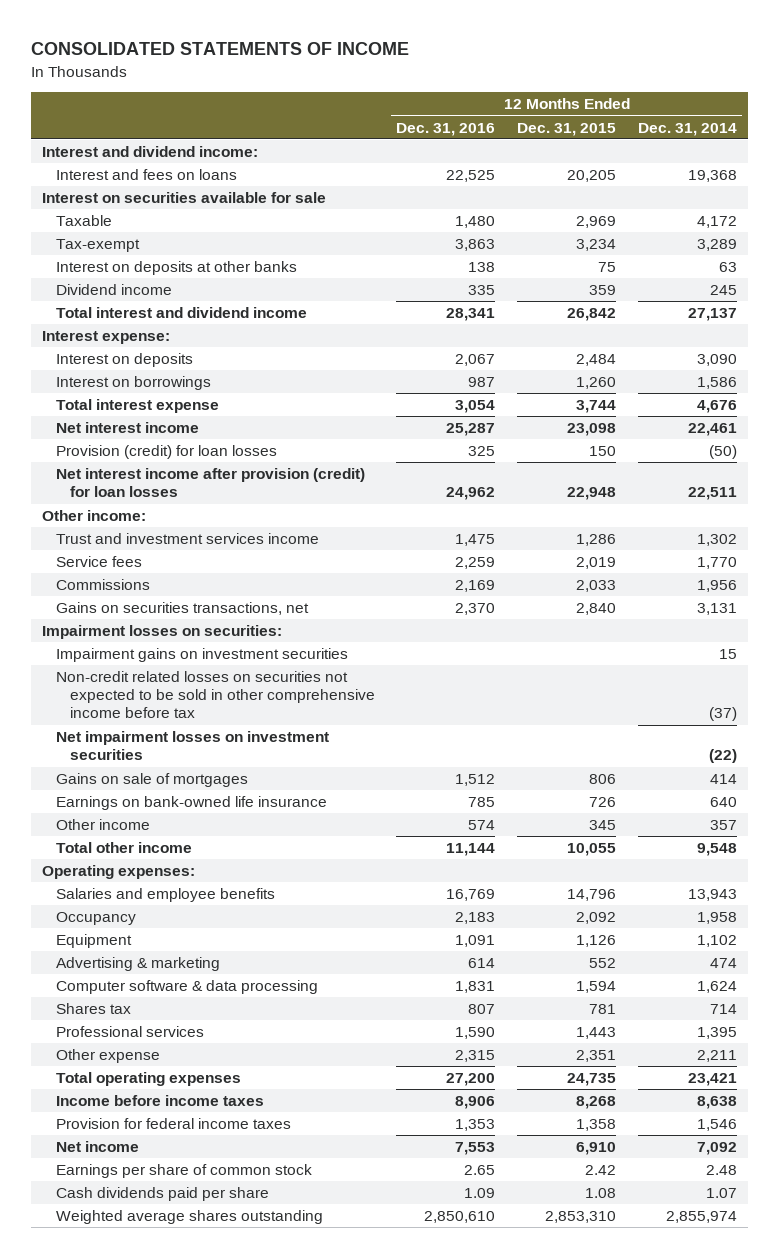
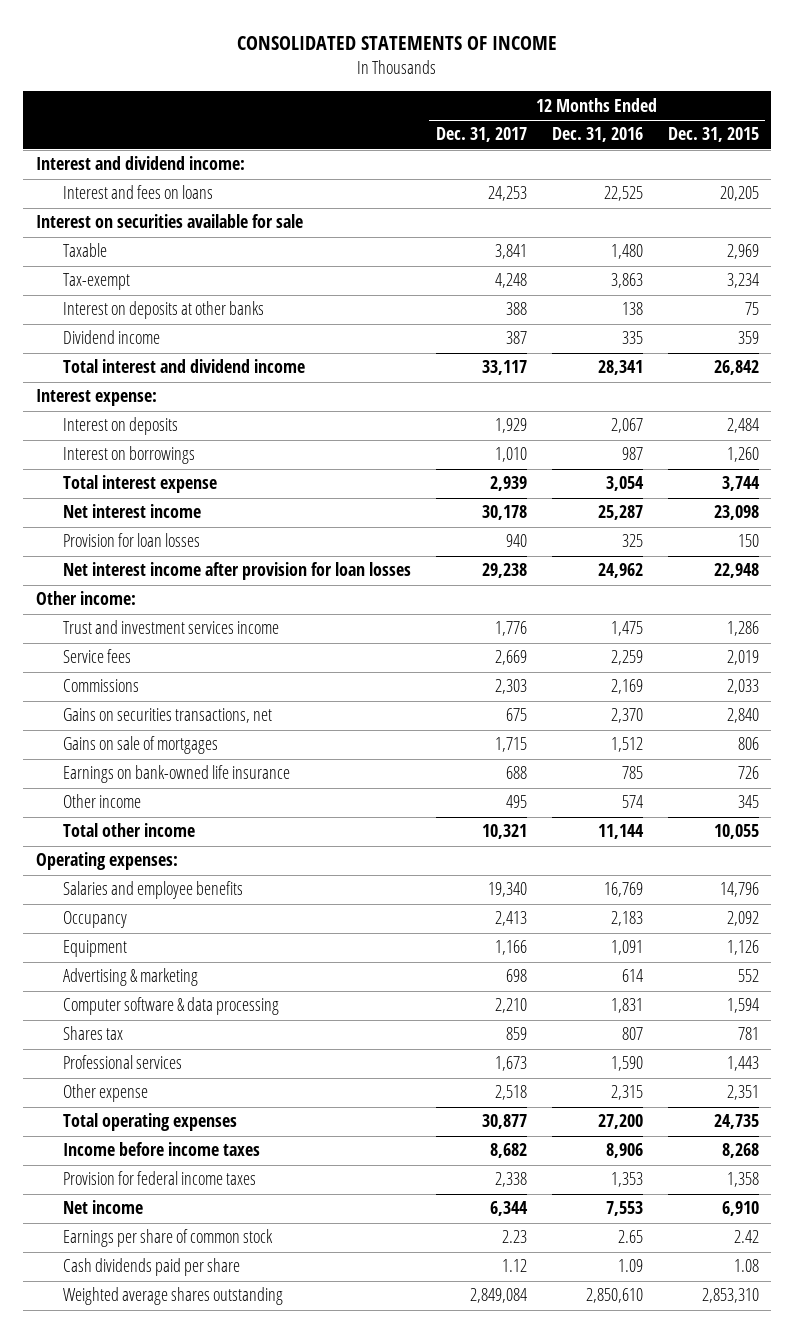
- | 12 Months Ended Dec. 31, 2016 | 12 Months Ended Dec. 31, 2015 | 12 Months Ended Dec. 31, 2014
+ | 12 Months Ended Dec. 31, 2017 | 12 Months Ended Dec. 31, 2016 | 12 Months Ended Dec. 31, 2015
- Provision (credit) for loan losses | 325 | 150 | (50)
- Net interest income after provision (credit) for loan losses | 24,962 | 22,948 | 22,511
+ Provision for loan losses | 940 | 325 | 150
+ Net interest income after provision for loan losses | 29,238 | 24,962 | 22,948
- Impairment losses on securities:
- Impairment gains on investment securities | | | 15
- Non-credit related losses on securities not expected to be sold in other comprehensive income before tax | | | (37)
- Net impairment losses on investment securities | | | (22)

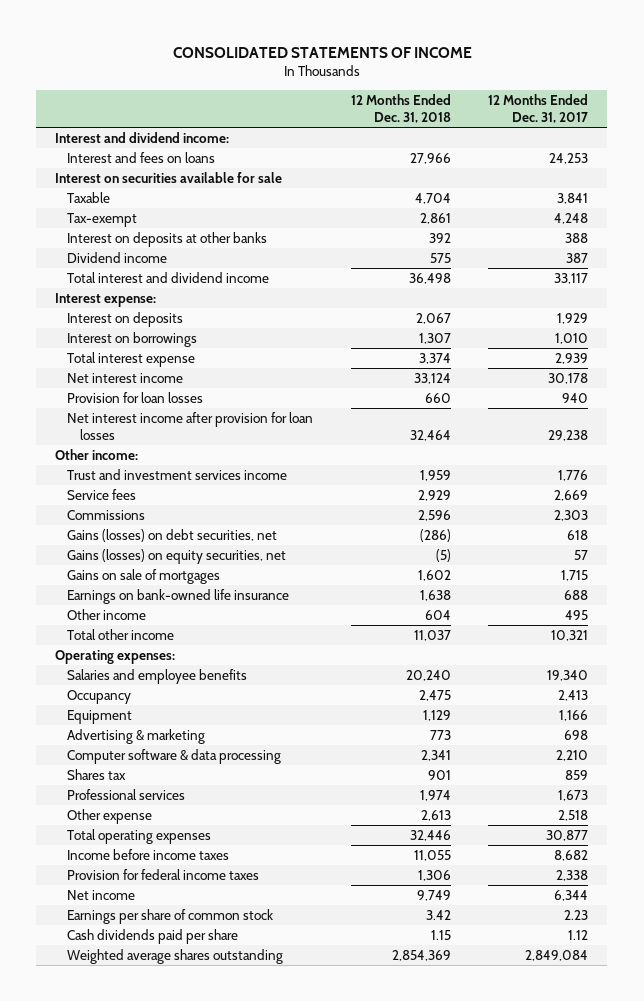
- | 12 Months Ended Dec. 31, 2017 | 12 Months Ended Dec. 31, 2016 | 12 Months Ended Dec. 31, 2015
+ | 12 Months Ended Dec. 31, 2018 | 12 Months Ended Dec. 31, 2017
- Gains on securities transactions, net | 675 | 2,370 | 2,840
+ Gains (losses) on debt securities, net | (286) | 618
+ Gains (losses) on equity securities, net | (5) | 57

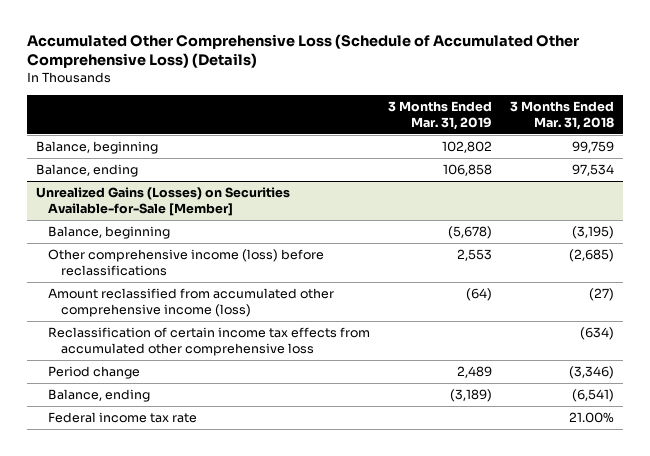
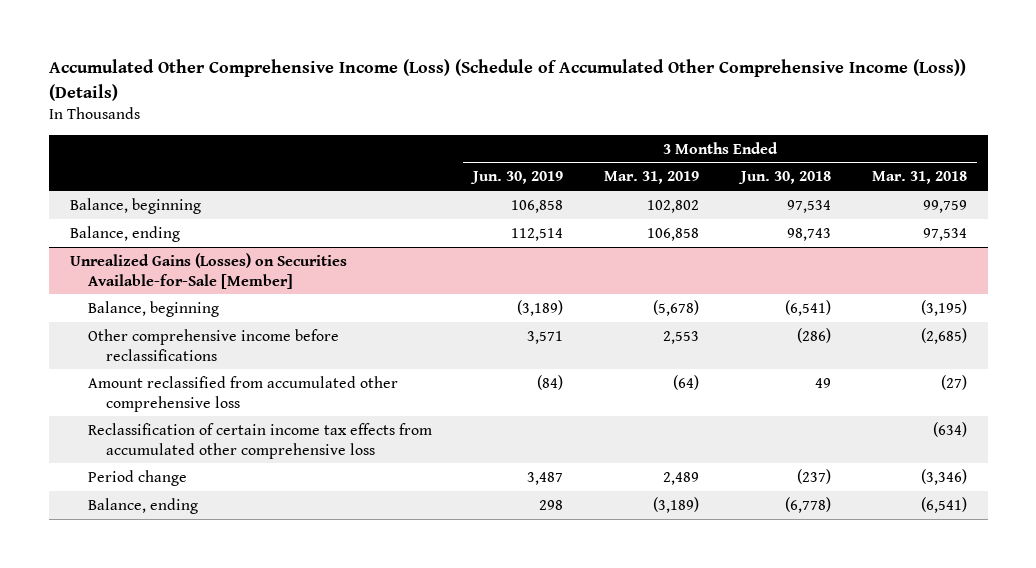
- Accumulated Other Comprehensive Loss (Schedule of Accumulated Other Comprehensive Loss) (Details)
+ Accumulated Other Comprehensive Income (Loss) (Schedule of Accumulated Other Comprehensive Income (Loss)) (Details)
- | 3 Months Ended Mar. 31, 2019 | 3 Months Ended Mar. 31, 2018
+ | 3 Months Ended Jun. 30, 2019 | 3 Months Ended Mar. 31, 2019 | 3 Months Ended Jun. 30, 2018 | 3 Months Ended Mar. 31, 2018
@ Unrealized Gains (Losses) on Securities Available-for-Sale [Member]
- Other comprehensive income (loss) before reclassifications | 2,553 | (2,685)
- Amount reclassified from accumulated other comprehensive income (loss) | (64) | (27)
+ Other comprehensive income before reclassifications | 3,571 | 2,553 | (286) | (2,685)
+ Amount reclassified from accumulated other comprehensive loss | (84) | (64) | 49 | (27)
- Federal income tax rate | | 21.00%

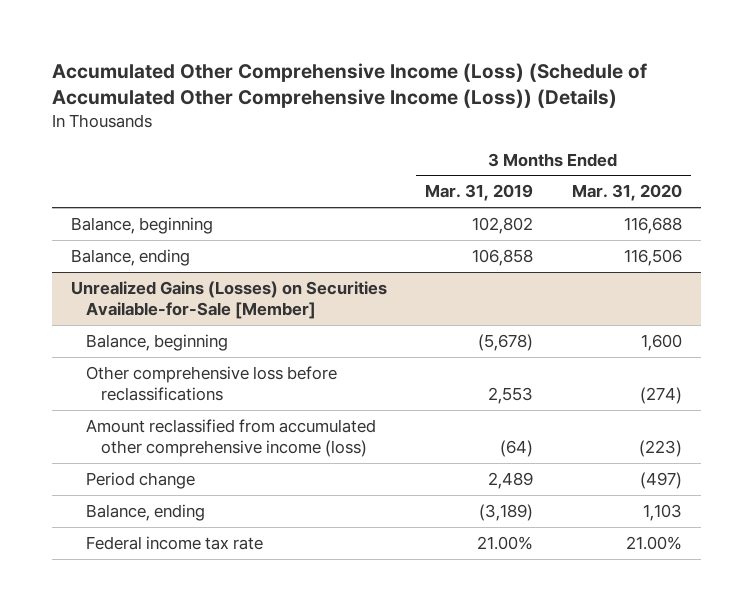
- | 3 Months Ended Jun. 30, 2019 | 3 Months Ended Mar. 31, 2019 | 3 Months Ended Jun. 30, 2018 | 3 Months Ended Mar. 31, 2018
+ | 3 Months Ended Mar. 31, 2019 | 3 Months Ended Mar. 31, 2020
@ Unrealized Gains (Losses) on Securities Available-for-Sale [Member]
- Other comprehensive income before reclassifications | 3,571 | 2,553 | (286) | (2,685)
- Amount reclassified from accumulated other comprehensive loss | (84) | (64) | 49 | (27)
- Reclassification of certain income tax effects from accumulated other comprehensive loss | | | | (634)
+ Other comprehensive loss before reclassifications | 2,553 | (274)
+ Amount reclassified from accumulated other comprehensive income (loss) | (64) | (223)
+ Federal income tax rate | 21.00% | 21.00%

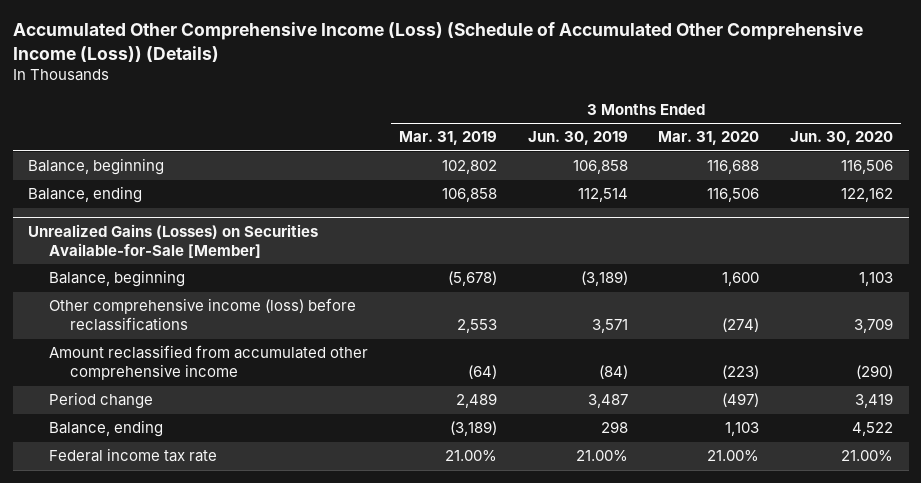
- | 3 Months Ended Mar. 31, 2019 | 3 Months Ended Mar. 31, 2020
+ | 3 Months Ended Mar. 31, 2019 | 3 Months Ended Jun. 30, 2019 | 3 Months Ended Mar. 31, 2020 | 3 Months Ended Jun. 30, 2020
@ Unrealized Gains (Losses) on Securities Available-for-Sale [Member]
- Other comprehensive loss before reclassifications | 2,553 | (274)
- Amount reclassified from accumulated other comprehensive income (loss) | (64) | (223)
+ Other comprehensive income (loss) before reclassifications | 2,553 | 3,571 | (274) | 3,709
+ Amount reclassified from accumulated other comprehensive income | (64) | (84) | (223) | (290)

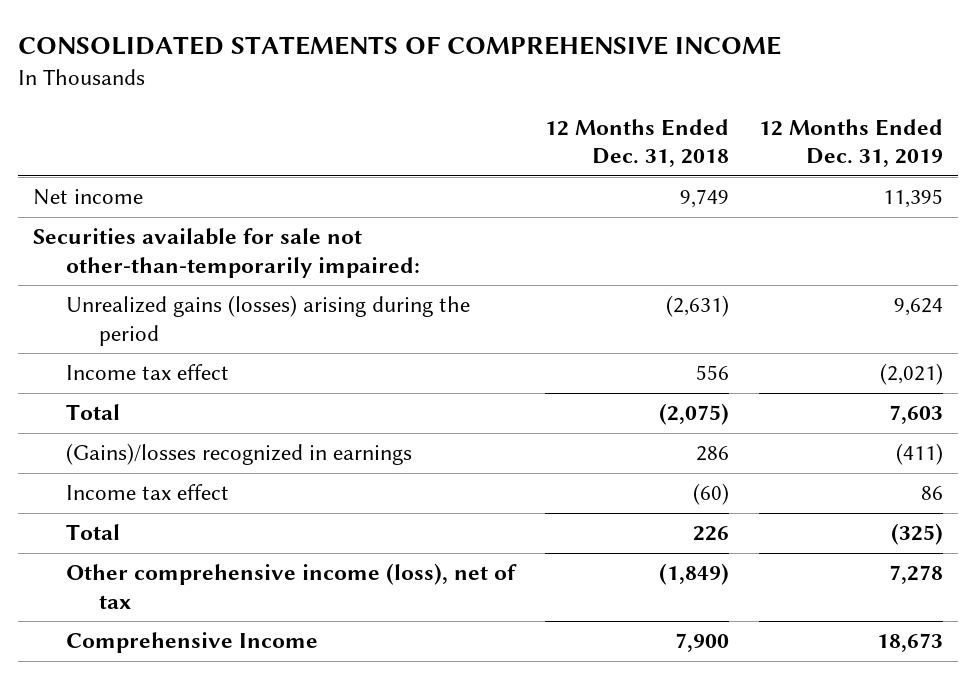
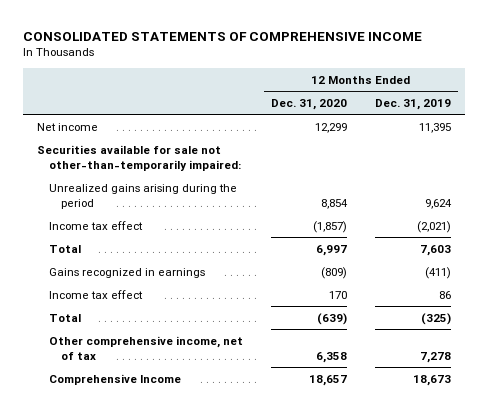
- | 12 Months Ended Dec. 31, 2018 | 12 Months Ended Dec. 31, 2019
+ | 12 Months Ended Dec. 31, 2020 | 12 Months Ended Dec. 31, 2019
- Unrealized gains (losses) arising during the period | (2,631) | 9,624
+ Unrealized gains arising during the period | 8,854 | 9,624
- (Gains)/losses recognized in earnings | 286 | (411)
+ Gains recognized in earnings | (809) | (411)
- Other comprehensive income (loss), net of tax | (1,849) | 7,278
+ Other comprehensive income, net of tax | 6,358 | 7,278

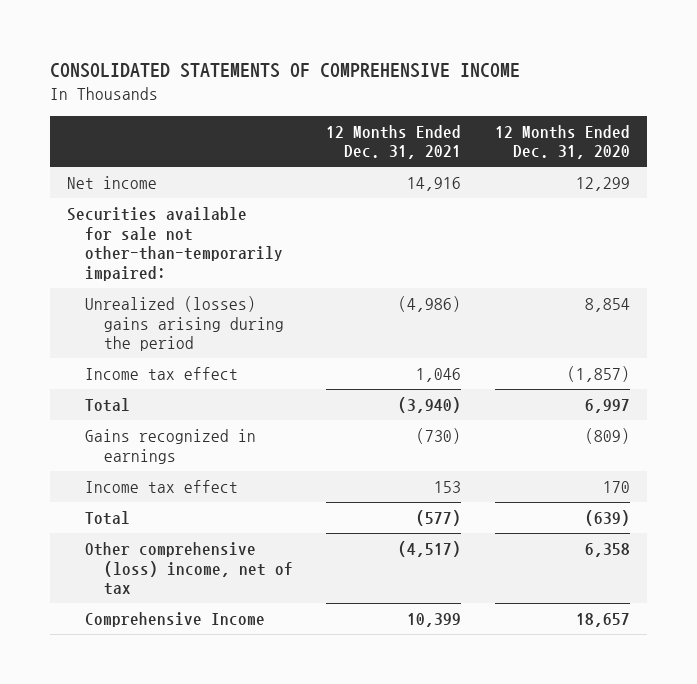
- | 12 Months Ended Dec. 31, 2020 | 12 Months Ended Dec. 31, 2019
+ | 12 Months Ended Dec. 31, 2021 | 12 Months Ended Dec. 31, 2020
- Unrealized gains arising during the period | 8,854 | 9,624
+ Unrealized (losses) gains arising during the period | (4,986) | 8,854
- Other comprehensive income, net of tax | 6,358 | 7,278
+ Other comprehensive (loss) income, net of tax | (4,517) | 6,358

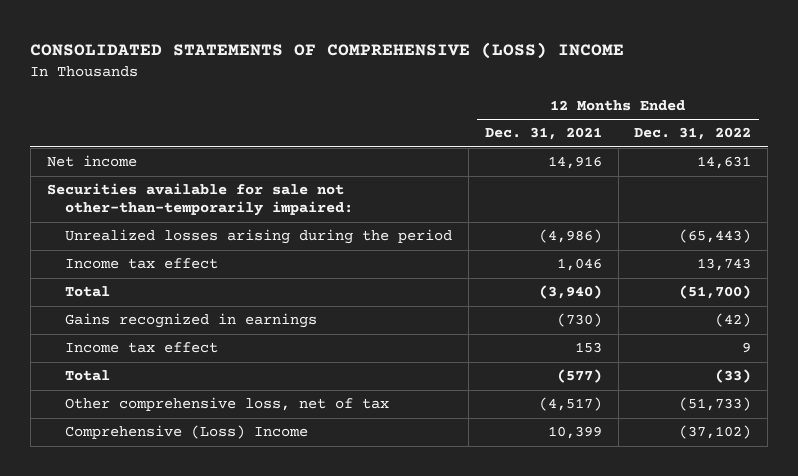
- CONSOLIDATED STATEMENTS OF COMPREHENSIVE INCOME
+ CONSOLIDATED STATEMENTS OF COMPREHENSIVE (LOSS) INCOME
- | 12 Months Ended Dec. 31, 2021 | 12 Months Ended Dec. 31, 2020
+ | 12 Months Ended Dec. 31, 2021 | 12 Months Ended Dec. 31, 2022
- Unrealized (losses) gains arising during the period | (4,986) | 8,854
+ Unrealized losses arising during the period | (4,986) | (65,443)
- Other comprehensive (loss) income, net of tax | (4,517) | 6,358
- Comprehensive Income | 10,399 | 18,657
+ Other comprehensive loss, net of tax | (4,517) | (51,733)
+ Comprehensive (Loss) Income | 10,399 | (37,102)

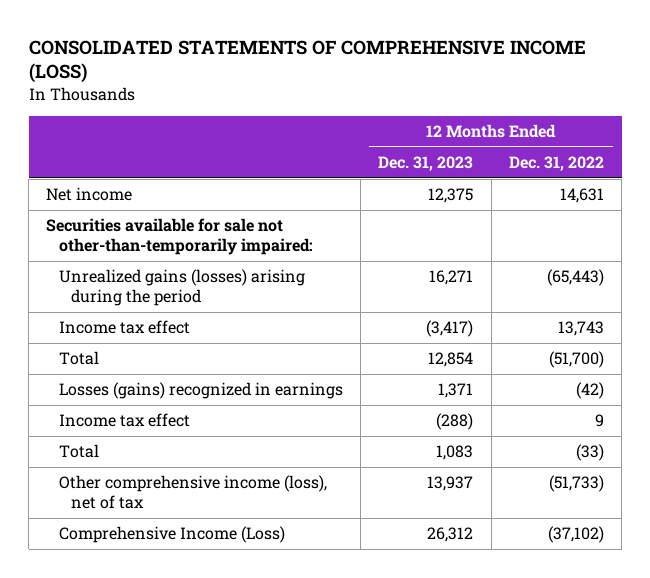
- CONSOLIDATED STATEMENTS OF COMPREHENSIVE (LOSS) INCOME
+ CONSOLIDATED STATEMENTS OF COMPREHENSIVE INCOME (LOSS)
- | 12 Months Ended Dec. 31, 2021 | 12 Months Ended Dec. 31, 2022
+ | 12 Months Ended Dec. 31, 2023 | 12 Months Ended Dec. 31, 2022
- Unrealized losses arising during the period | (4,986) | (65,443)
+ Unrealized gains (losses) arising during the period | 16,271 | (65,443)
- Gains recognized in earnings | (730) | (42)
+ Losses (gains) recognized in earnings | 1,371 | (42)
- Other comprehensive loss, net of tax | (4,517) | (51,733)
- Comprehensive (Loss) Income | 10,399 | (37,102)
+ Other comprehensive income (loss), net of tax | 13,937 | (51,733)
+ Comprehensive Income (Loss) | 26,312 | (37,102)

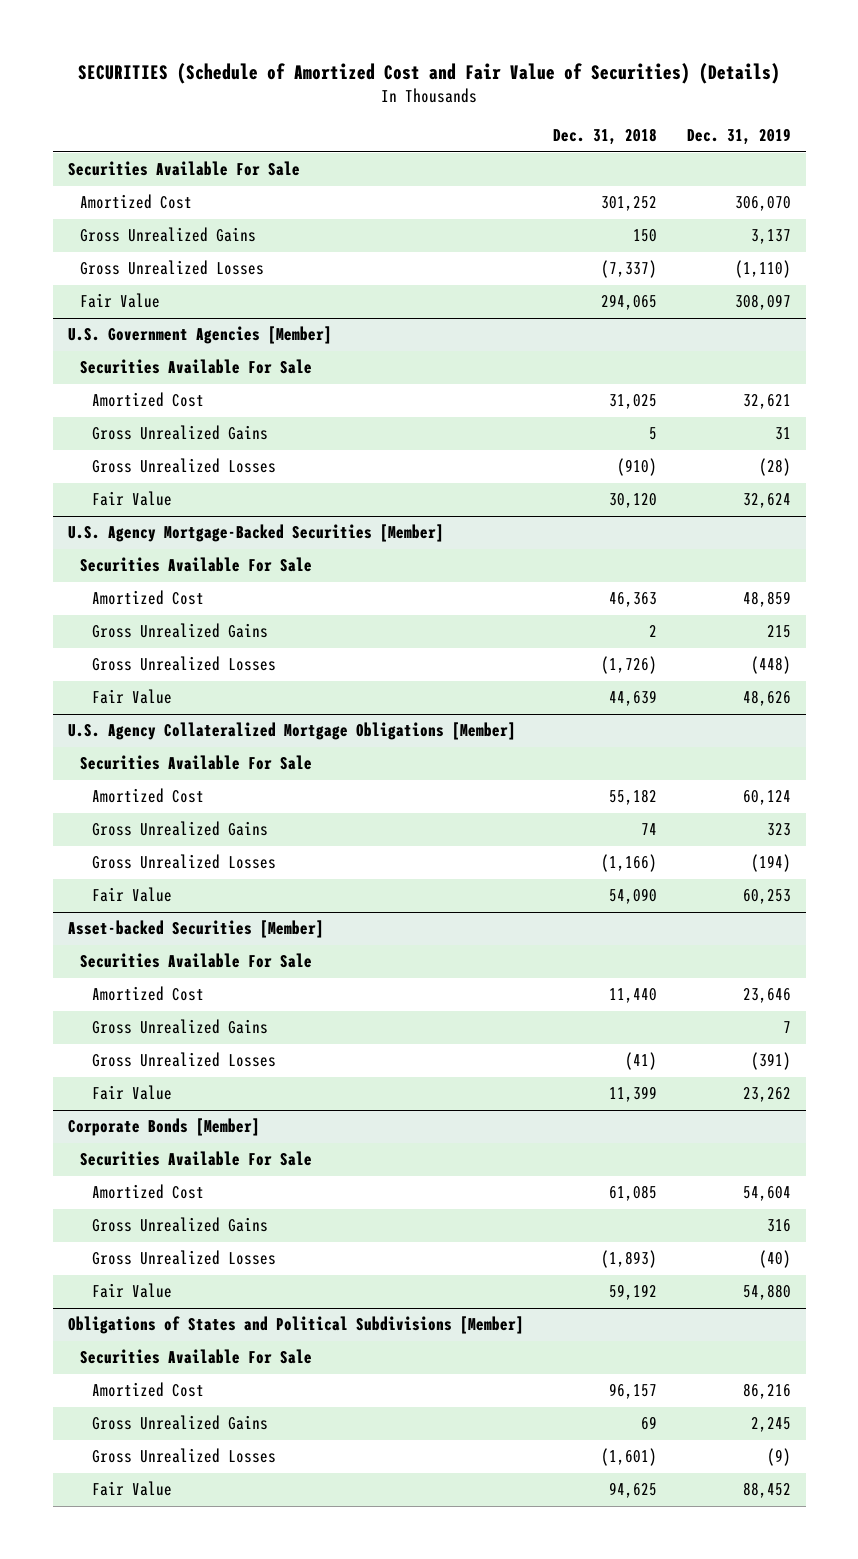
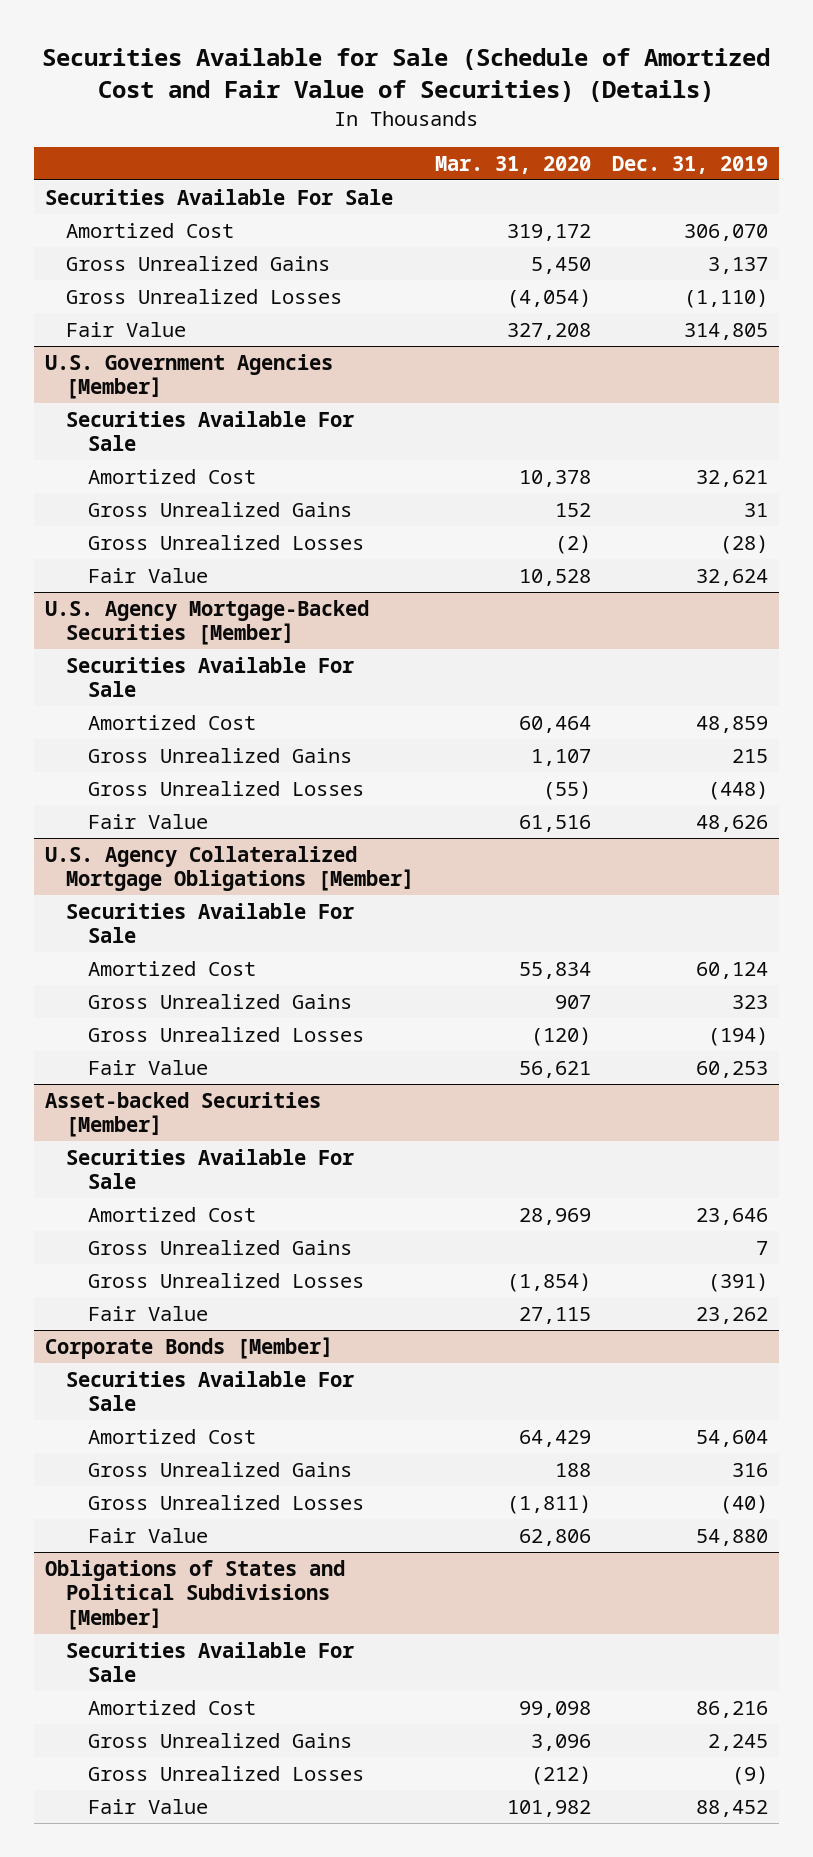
- SECURITIES (Schedule of Amortized Cost and Fair Value of Securities) (Details)
+ Securities Available for Sale (Schedule of Amortized Cost and Fair Value of Securities) (Details)
- | Dec. 31, 2018 | Dec. 31, 2019
+ | Mar. 31, 2020 | Dec. 31, 2019
- Fair Value | 294,065 | 308,097
+ Fair Value | 327,208 | 314,805

